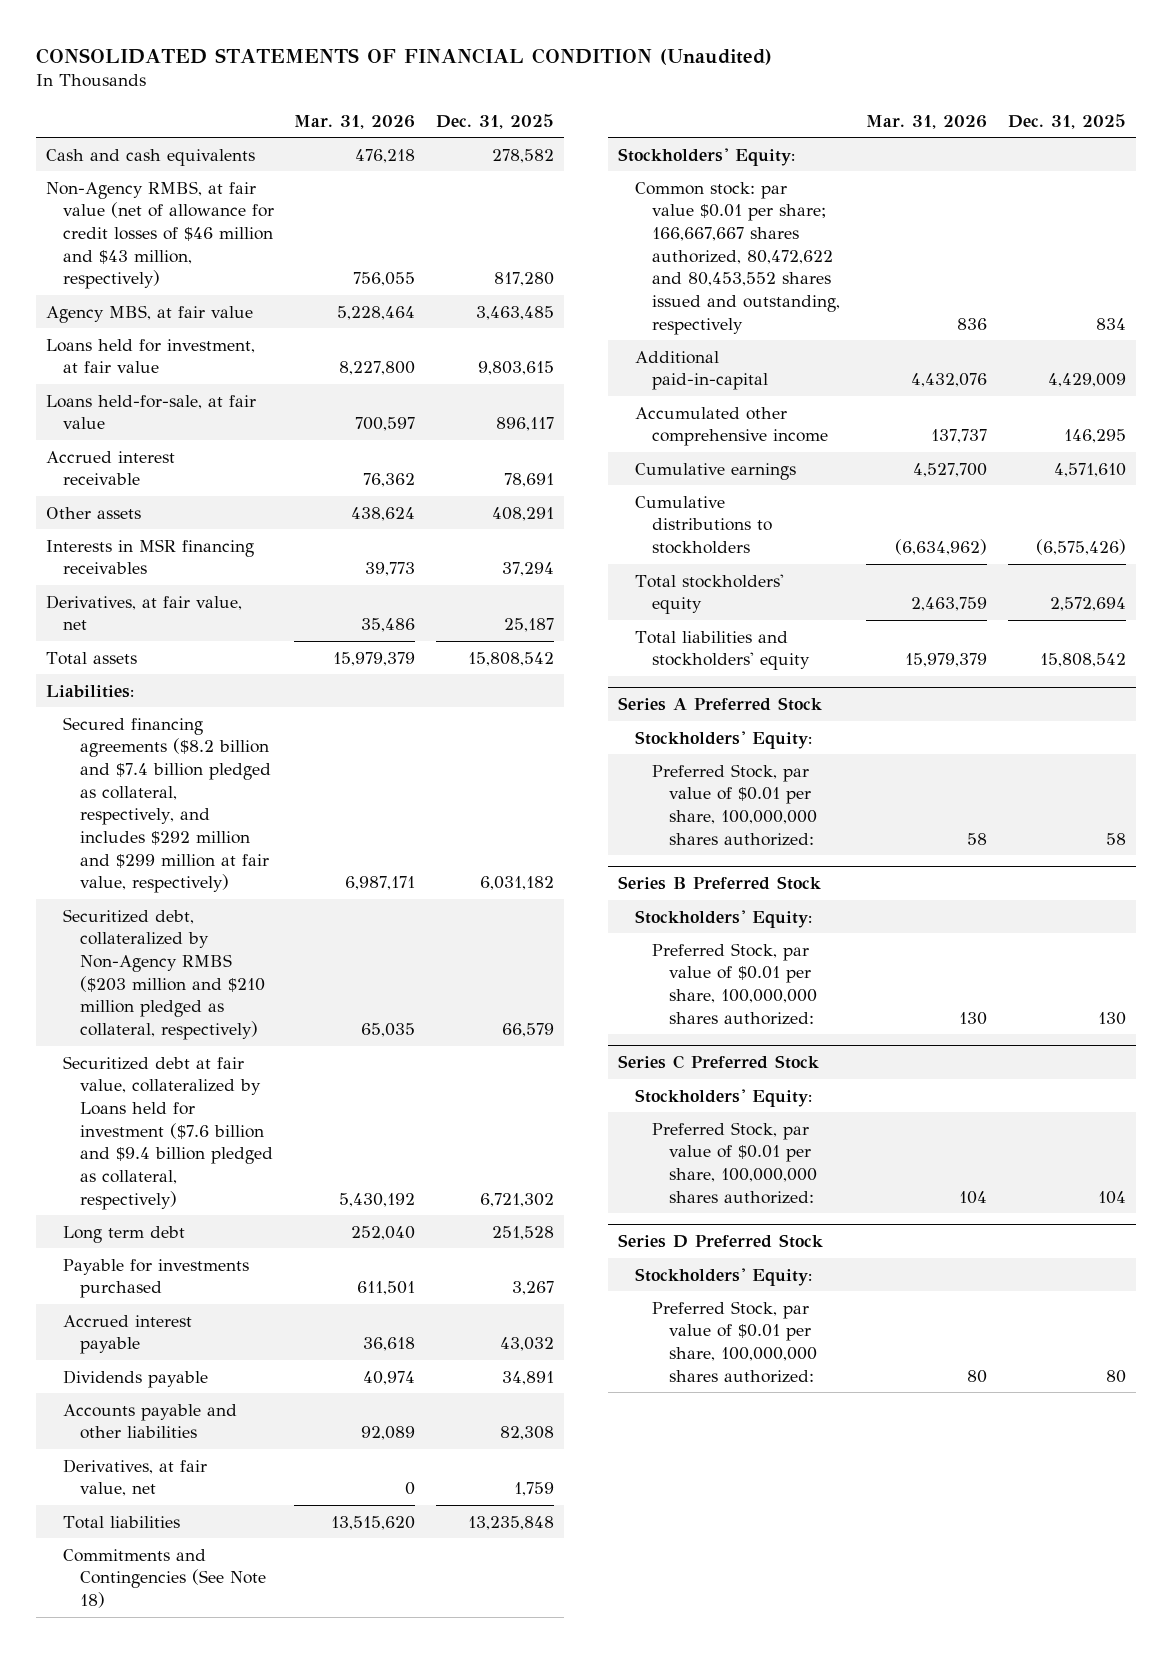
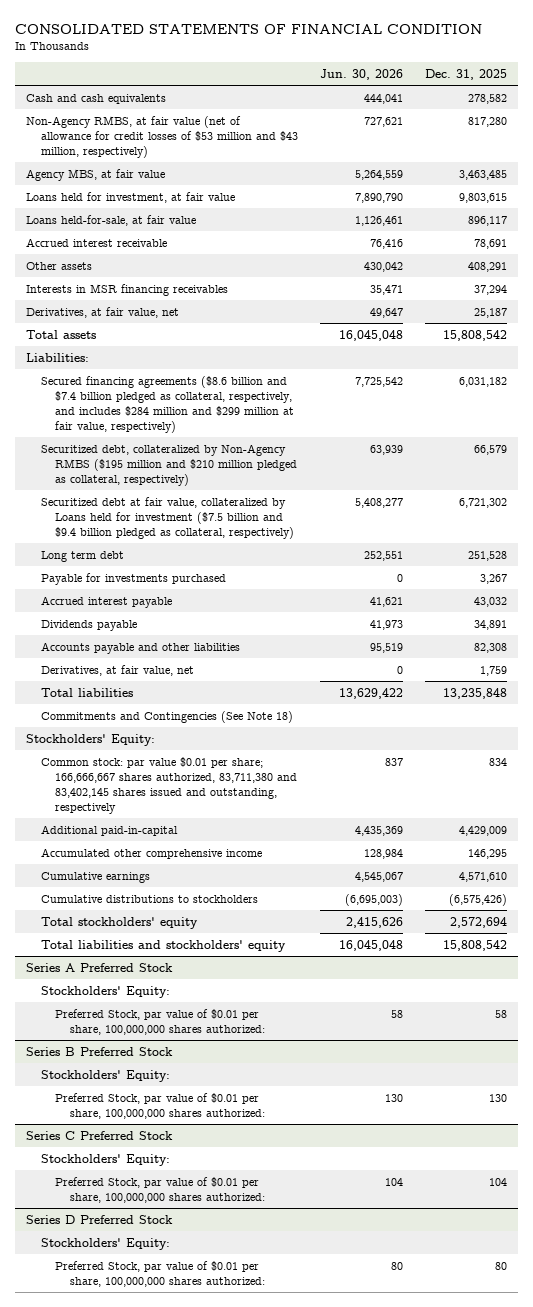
- CONSOLIDATED STATEMENTS OF FINANCIAL CONDITION (Unaudited)
+ CONSOLIDATED STATEMENTS OF FINANCIAL CONDITION
- | Mar. 31, 2026 | Dec. 31, 2025
+ | Jun. 30, 2026 | Dec. 31, 2025
- Non-Agency RMBS, at fair value (net of allowance for credit losses of $46 million and $43 million, respectively) | 756,055 | 817,280
+ Non-Agency RMBS, at fair value (net of allowance for credit losses of $53 million and $43 million, respectively) | 727,621 | 817,280
- Secured financing agreements ($8.2 billion and $7.4 billion pledged as collateral, respectively, and includes $292 million and $299 million at fair value, respectively) | 6,987,171 | 6,031,182
- Securitized debt, collateralized by Non-Agency RMBS ($203 million and $210 million pledged as collateral, respectively) | 65,035 | 66,579
- Securitized debt at fair value, collateralized by Loans held for investment ($7.6 billion and $9.4 billion pledged as collateral, respectively) | 5,430,192 | 6,721,302
+ Secured financing agreements ($8.6 billion and $7.4 billion pledged as collateral, respectively, and includes $284 million and $299 million at fair value, respectively) | 7,725,542 | 6,031,182
+ Securitized debt, collateralized by Non-Agency RMBS ($195 million and $210 million pledged as collateral, respectively) | 63,939 | 66,579
+ Securitized debt at fair value, collateralized by Loans held for investment ($7.5 billion and $9.4 billion pledged as collateral, respectively) | 5,408,277 | 6,721,302
- Common stock: par value $0.01 per share; 166,667,667 shares authorized, 80,472,622 and 80,453,552 shares issued and outstanding, respectively | 836 | 834
+ Common stock: par value $0.01 per share; 166,666,667 shares authorized, 83,711,380 and 83,402,145 shares issued and outstanding, respectively | 837 | 834

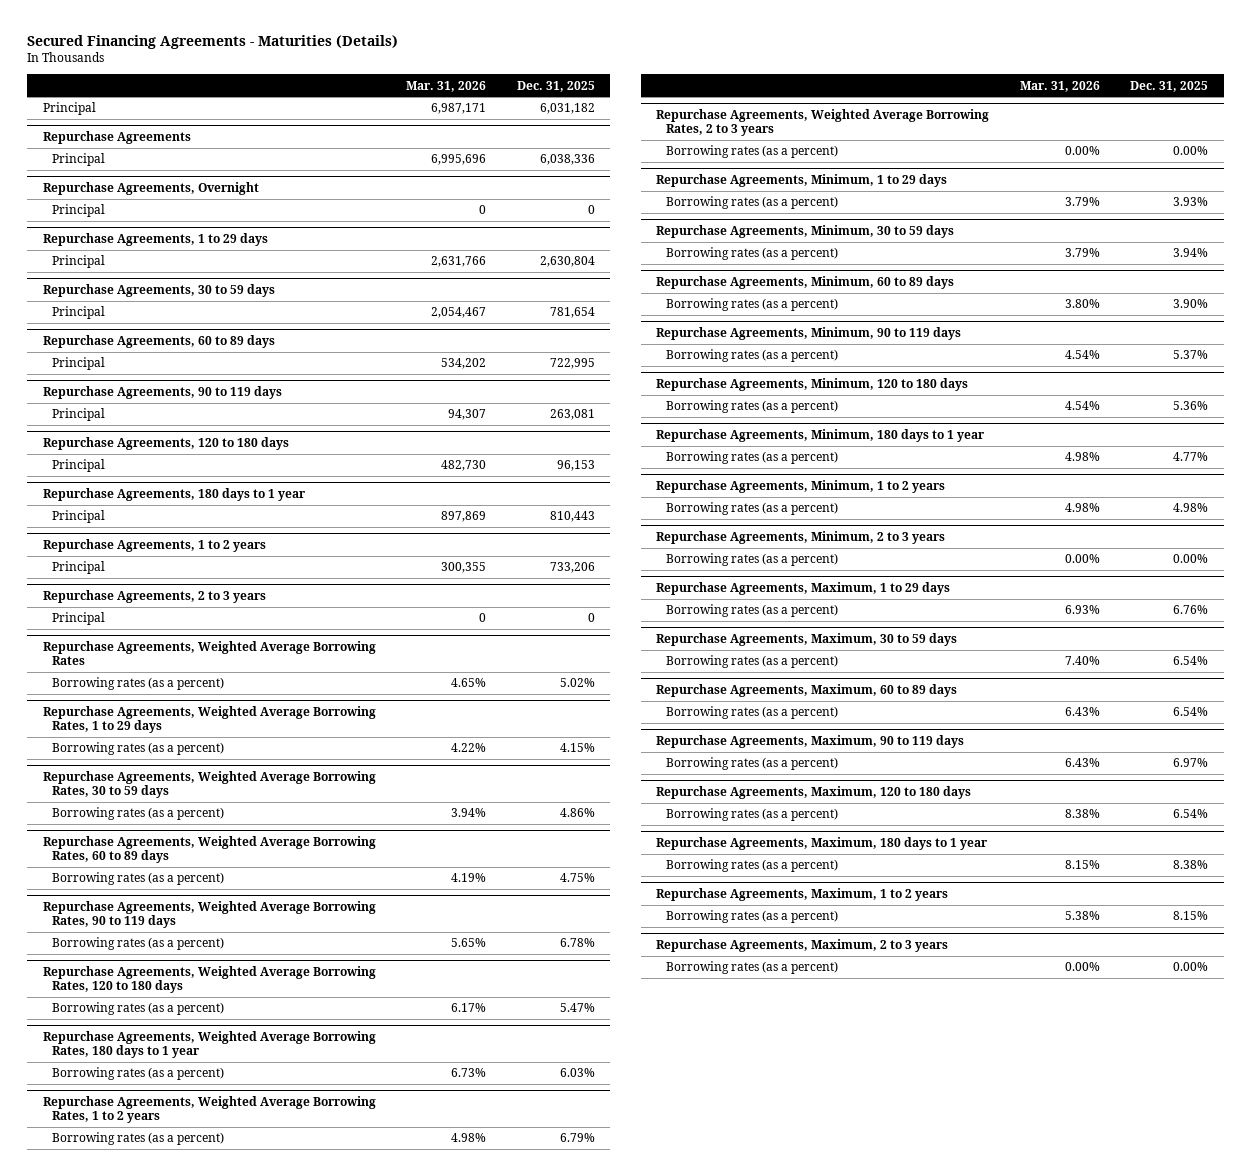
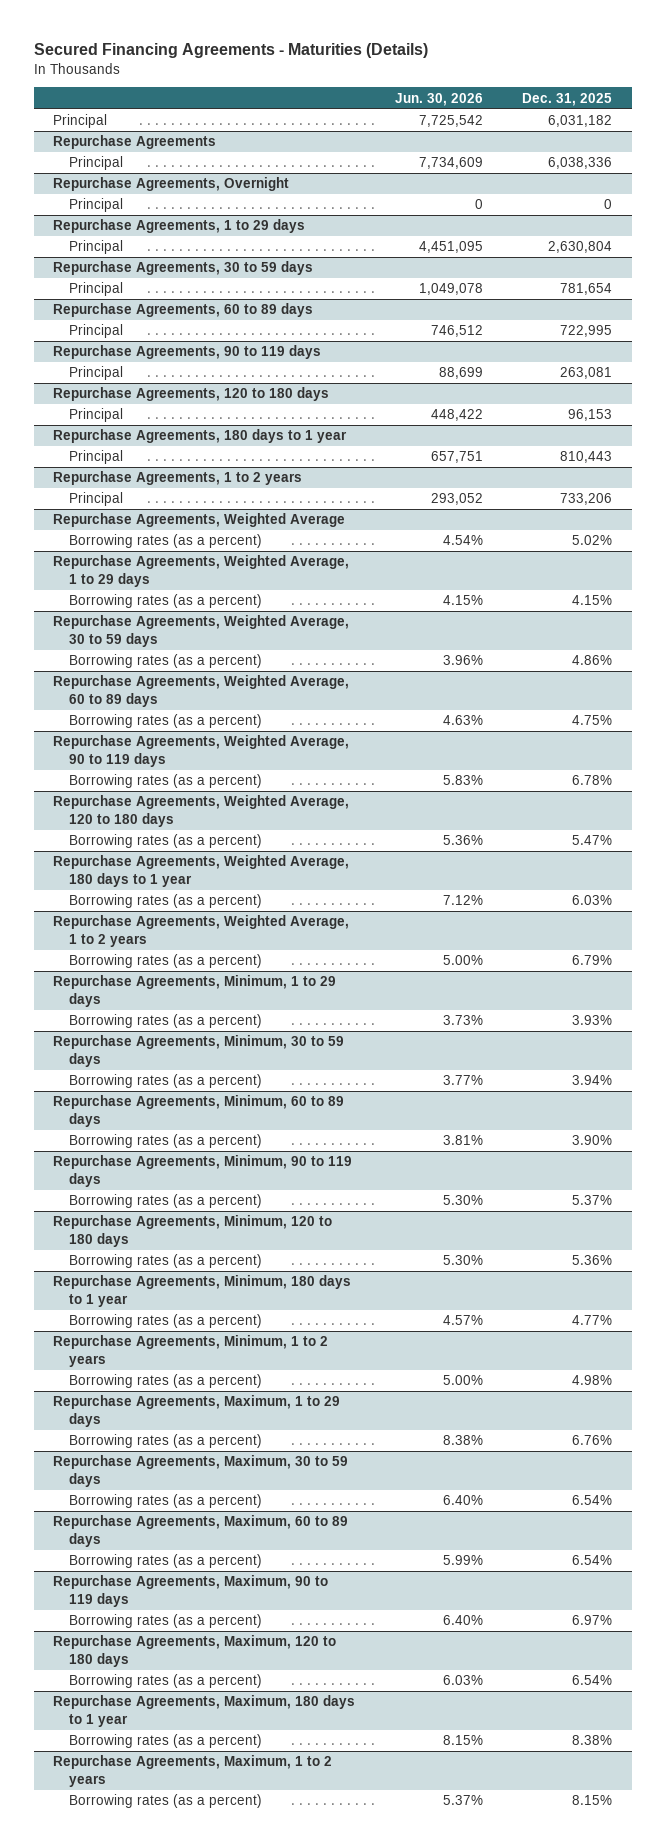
- | Mar. 31, 2026 | Dec. 31, 2025
+ | Jun. 30, 2026 | Dec. 31, 2025
- Repurchase Agreements, 2 to 3 years
- Principal | 0 | 0
- Repurchase Agreements, Weighted Average Borrowing Rates
+ Repurchase Agreements, Weighted Average
- Repurchase Agreements, Weighted Average Borrowing Rates, 1 to 29 days
+ Repurchase Agreements, Weighted Average, 1 to 29 days
- Repurchase Agreements, Weighted Average Borrowing Rates, 30 to 59 days
+ Repurchase Agreements, Weighted Average, 30 to 59 days
- Repurchase Agreements, Weighted Average Borrowing Rates, 60 to 89 days
+ Repurchase Agreements, Weighted Average, 60 to 89 days
- Repurchase Agreements, Weighted Average Borrowing Rates, 90 to 119 days
+ Repurchase Agreements, Weighted Average, 90 to 119 days
- Repurchase Agreements, Weighted Average Borrowing Rates, 120 to 180 days
+ Repurchase Agreements, Weighted Average, 120 to 180 days
- Repurchase Agreements, Weighted Average Borrowing Rates, 180 days to 1 year
+ Repurchase Agreements, Weighted Average, 180 days to 1 year
- Repurchase Agreements, Weighted Average Borrowing Rates, 1 to 2 years
+ Repurchase Agreements, Weighted Average, 1 to 2 years
- Repurchase Agreements, Weighted Average Borrowing Rates, 2 to 3 years
- Borrowing rates (as a percent) | 0.00% | 0.00%
- Repurchase Agreements, Minimum, 2 to 3 years
- Borrowing rates (as a percent) | 0.00% | 0.00%
- Repurchase Agreements, Maximum, 2 to 3 years
- Borrowing rates (as a percent) | 0.00% | 0.00%

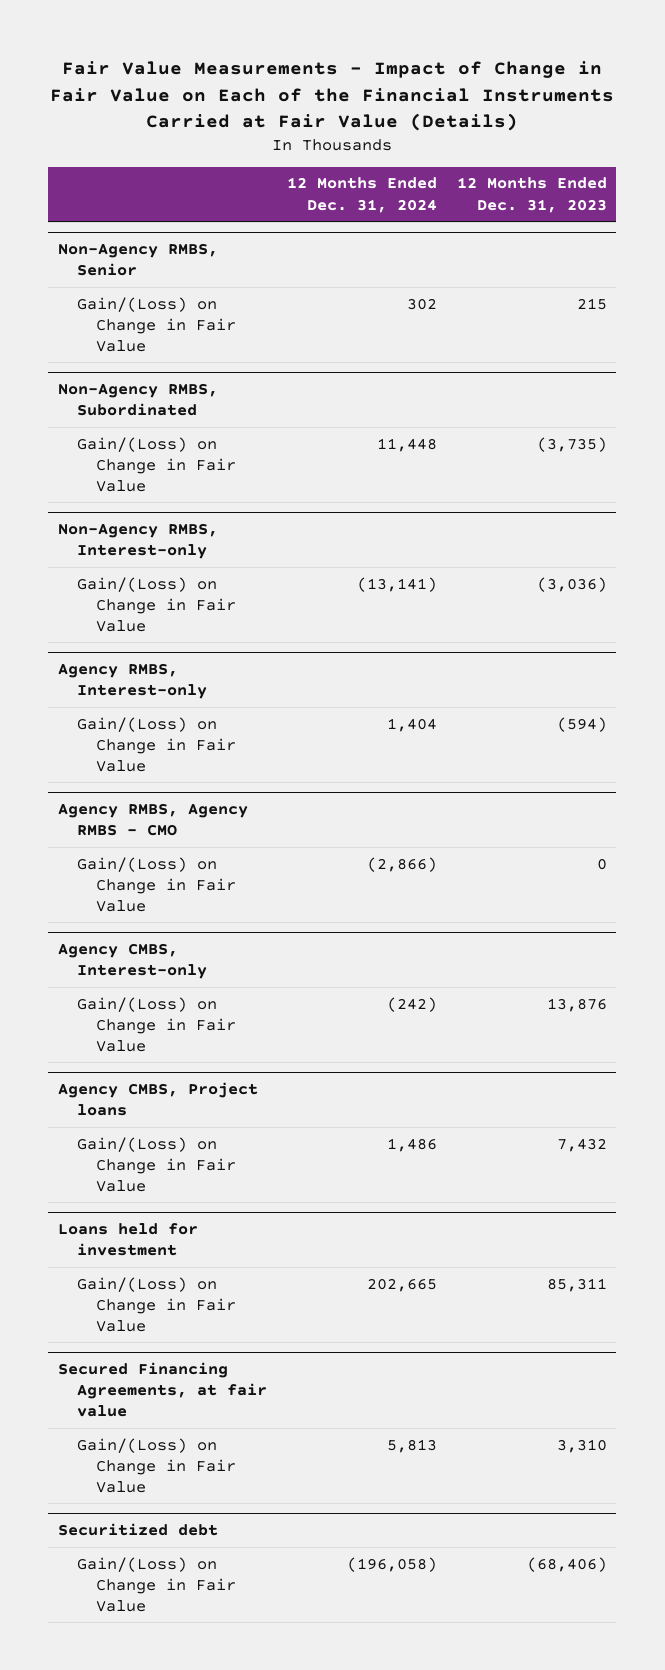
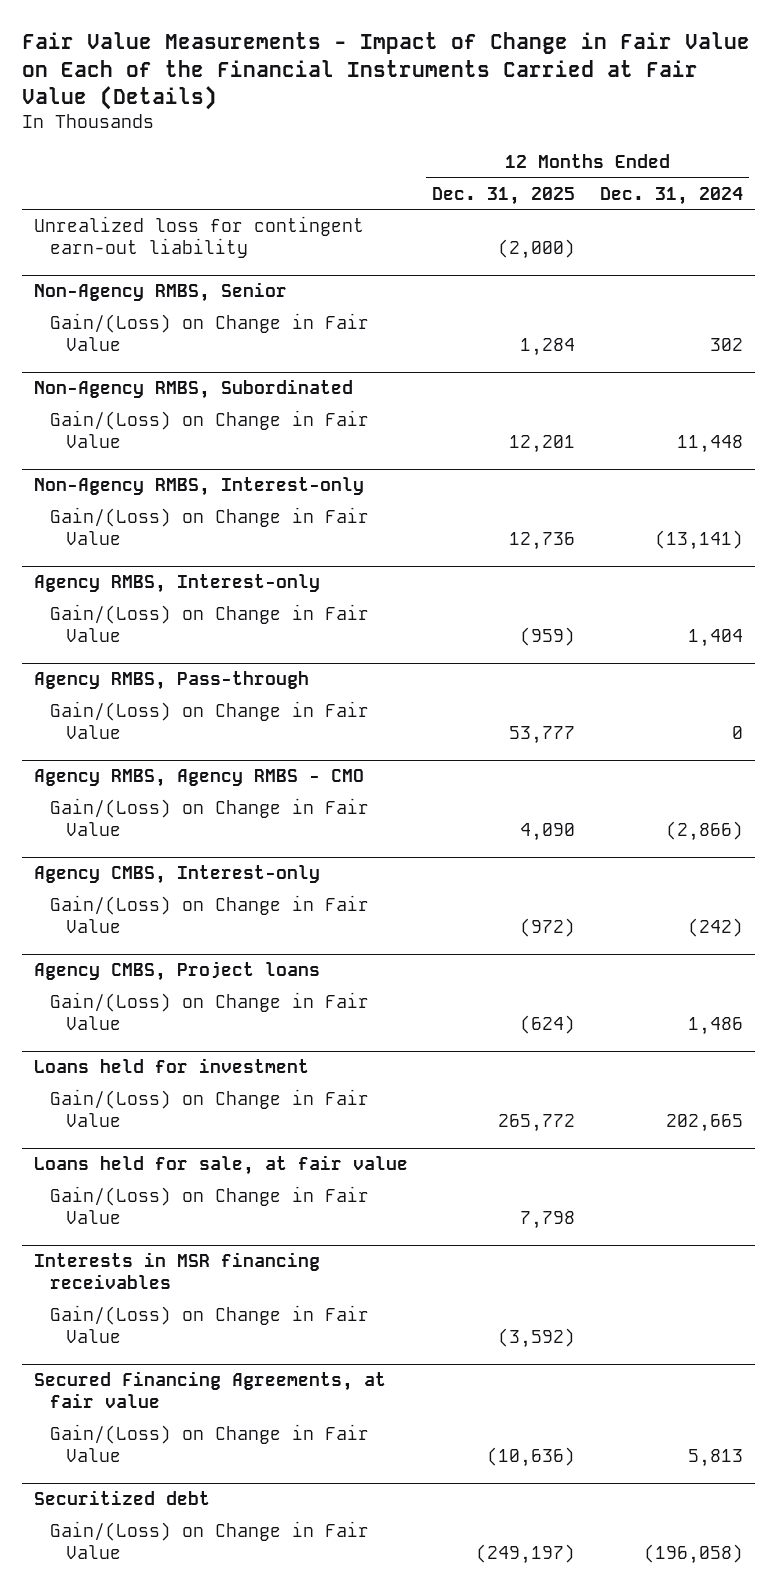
- | 12 Months Ended Dec. 31, 2024 | 12 Months Ended Dec. 31, 2023
+ | 12 Months Ended Dec. 31, 2025 | 12 Months Ended Dec. 31, 2024
+ Unrealized loss for contingent earn-out liability | (2,000) |
+ Agency RMBS, Pass-through
+ Gain/(Loss) on Change in Fair Value | 53,777 | 0
+ Loans held for sale, at fair value
+ Gain/(Loss) on Change in Fair Value | 7,798 |
+ Interests in MSR financing receivables
+ Gain/(Loss) on Change in Fair Value | (3,592) |

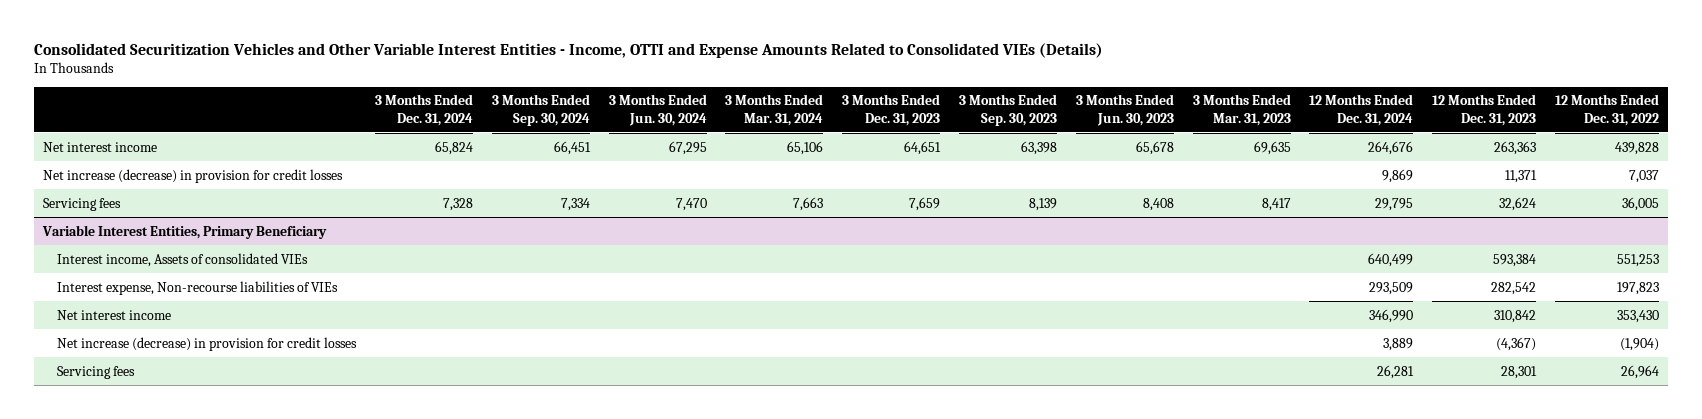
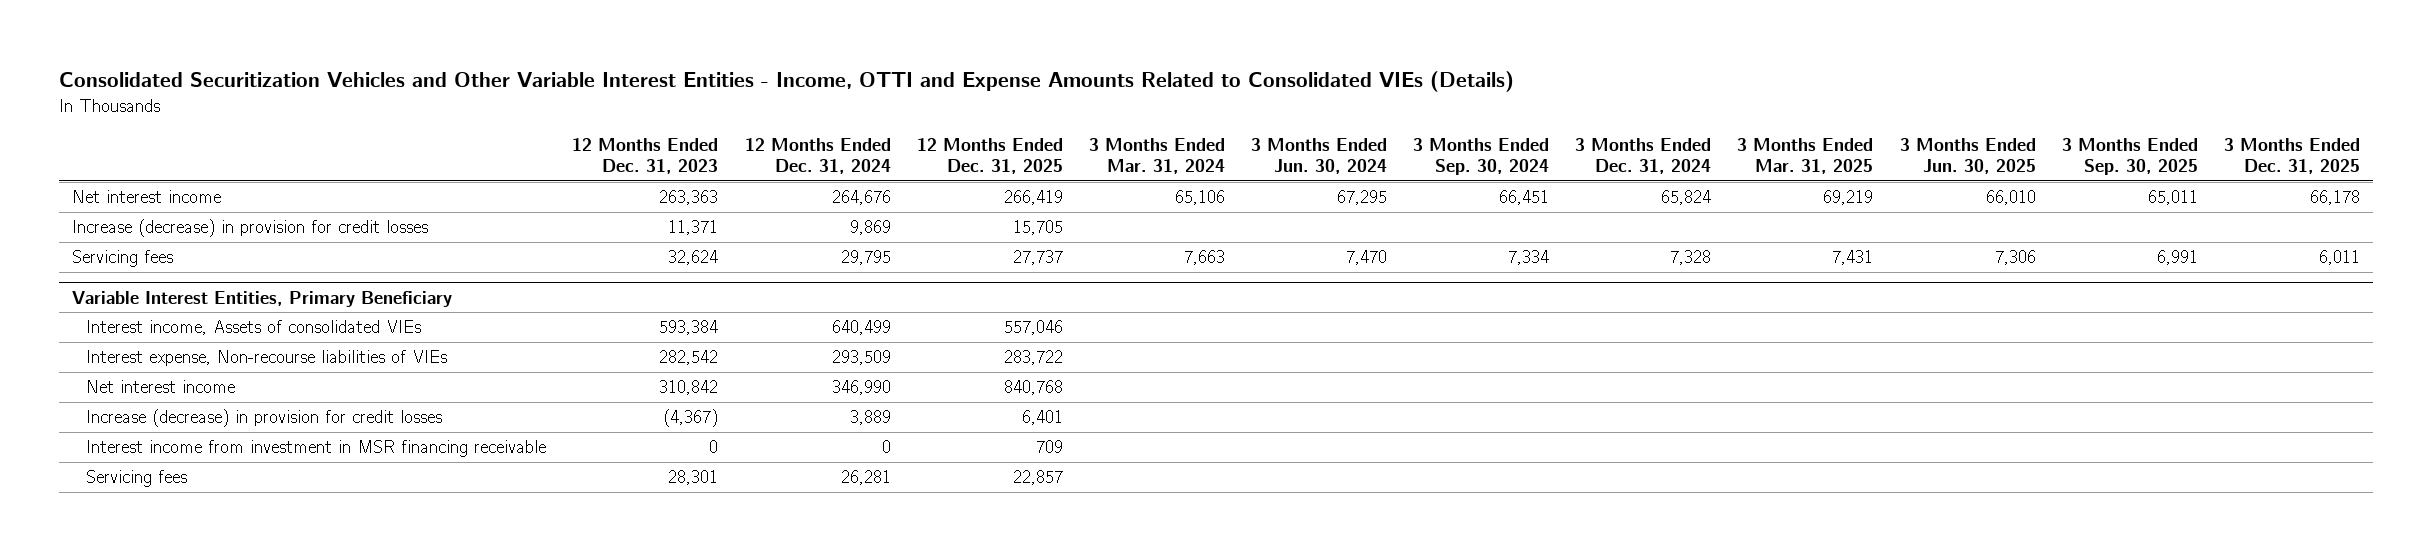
- | 3 Months Ended Dec. 31, 2024 | 3 Months Ended Sep. 30, 2024 | 3 Months Ended Jun. 30, 2024 | 3 Months Ended Mar. 31, 2024 | 3 Months Ended Dec. 31, 2023 | 3 Months Ended Sep. 30, 2023 | 3 Months Ended Jun. 30, 2023 | 3 Months Ended Mar. 31, 2023 | 12 Months Ended Dec. 31, 2024 | 12 Months Ended Dec. 31, 2023 | 12 Months Ended Dec. 31, 2022
+ | 12 Months Ended Dec. 31, 2023 | 12 Months Ended Dec. 31, 2024 | 12 Months Ended Dec. 31, 2025 | 3 Months Ended Mar. 31, 2024 | 3 Months Ended Jun. 30, 2024 | 3 Months Ended Sep. 30, 2024 | 3 Months Ended Dec. 31, 2024 | 3 Months Ended Mar. 31, 2025 | 3 Months Ended Jun. 30, 2025 | 3 Months Ended Sep. 30, 2025 | 3 Months Ended Dec. 31, 2025
- Net increase (decrease) in provision for credit losses | | | | | | | | | 9,869 | 11,371 | 7,037
+ Increase (decrease) in provision for credit losses | 11,371 | 9,869 | 15,705 | | | | | | | |
@ Variable Interest Entities, Primary Beneficiary
- Net increase (decrease) in provision for credit losses | | | | | | | | | 3,889 | (4,367) | (1,904)
+ Increase (decrease) in provision for credit losses | (4,367) | 3,889 | 6,401 | | | | | | | |
+ Interest income from investment in MSR financing receivable | 0 | 0 | 709 | | | | | | | |

